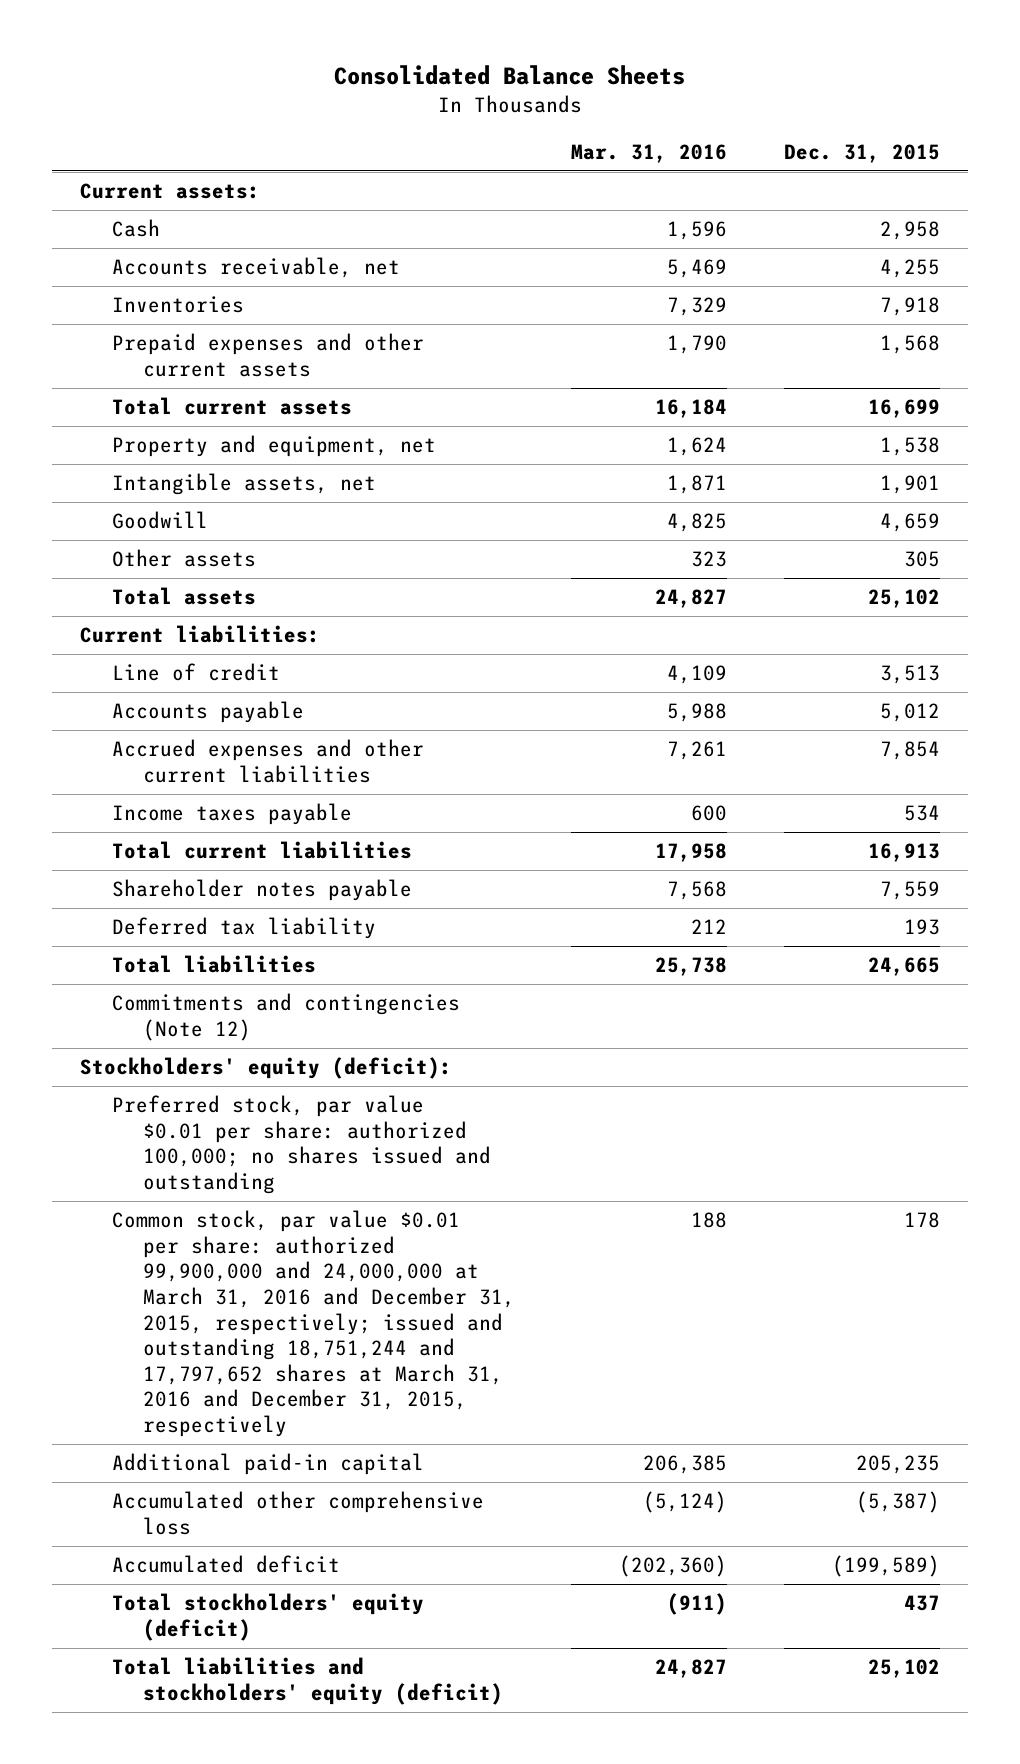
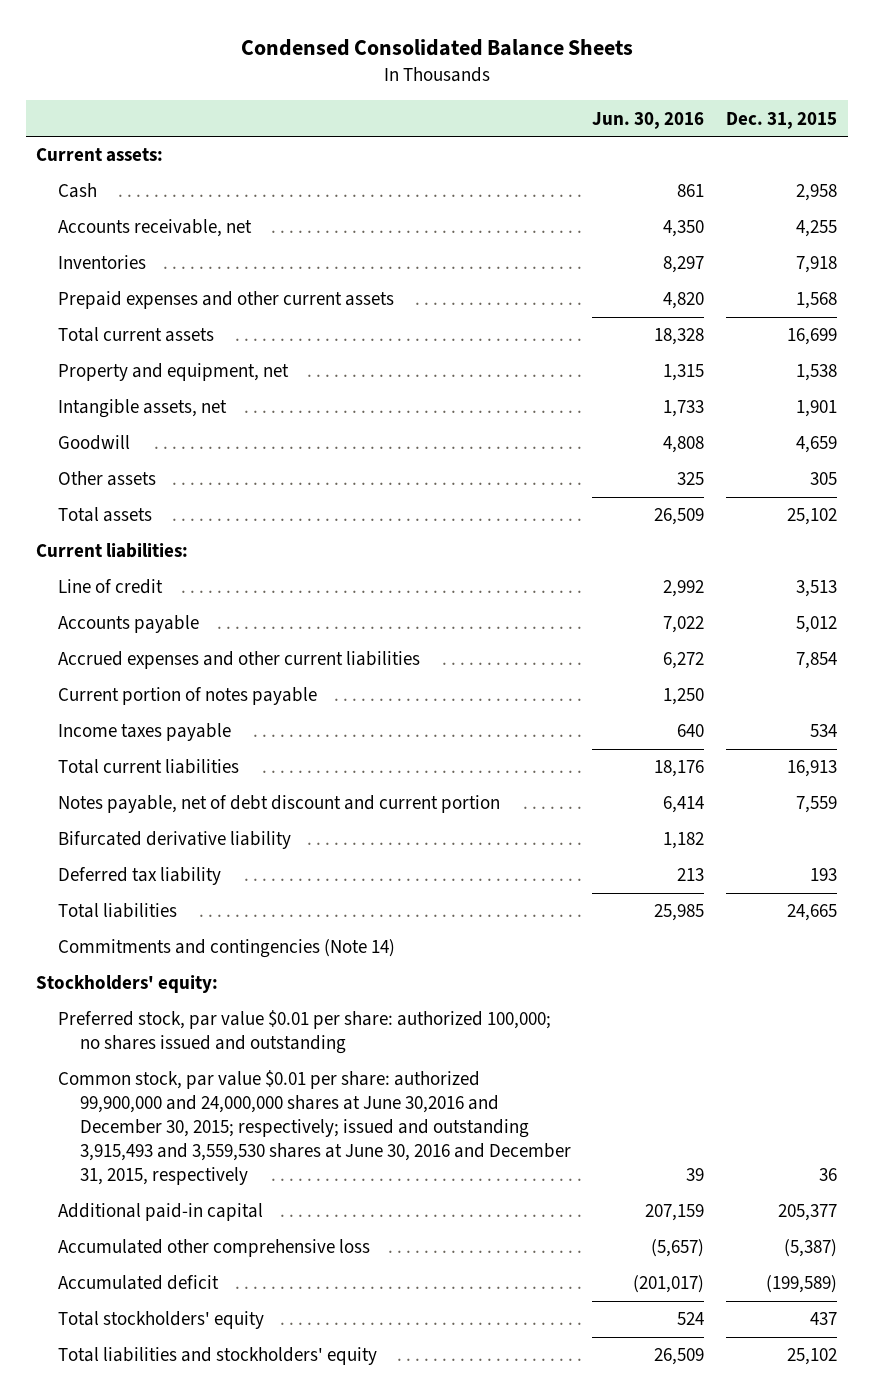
- Consolidated Balance Sheets
+ Condensed Consolidated Balance Sheets
- | Mar. 31, 2016 | Dec. 31, 2015
+ | Jun. 30, 2016 | Dec. 31, 2015
+ Current portion of notes payable | 1,250 |
- Shareholder notes payable | 7,568 | 7,559
+ Notes payable, net of debt discount and current portion | 6,414 | 7,559
+ Bifurcated derivative liability | 1,182 |
- Commitments and contingencies (Note 12)
- Stockholders' equity (deficit):
+ Commitments and contingencies (Note 14)
+ Stockholders' equity:
- Common stock, par value $0.01 per share: authorized 99,900,000 and 24,000,000 at March 31, 2016 and December 31, 2015, respectively; issued and outstanding 18,751,244 and 17,797,652 shares at March 31, 2016 and December 31, 2015, respectively | 188 | 178
- Additional paid-in capital | 206,385 | 205,235
+ Common stock, par value $0.01 per share: authorized 99,900,000 and 24,000,000 shares at June 30,2016 and December 30, 2015; respectively; issued and outstanding 3,915,493 and 3,559,530 shares at June 30, 2016 and December 31, 2015, respectively | 39 | 36
+ Additional paid-in capital | 207,159 | 205,377
- Total stockholders' equity (deficit) | (911) | 437
- Total liabilities and stockholders' equity (deficit) | 24,827 | 25,102
+ Total stockholders' equity | 524 | 437
+ Total liabilities and stockholders' equity | 26,509 | 25,102

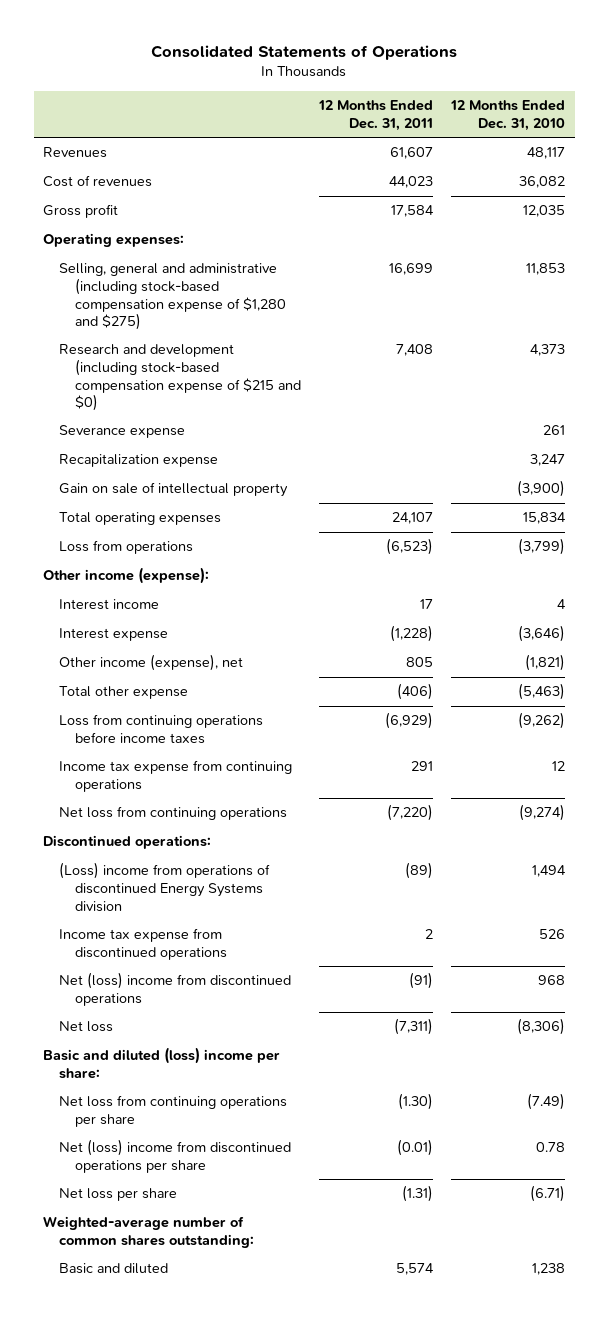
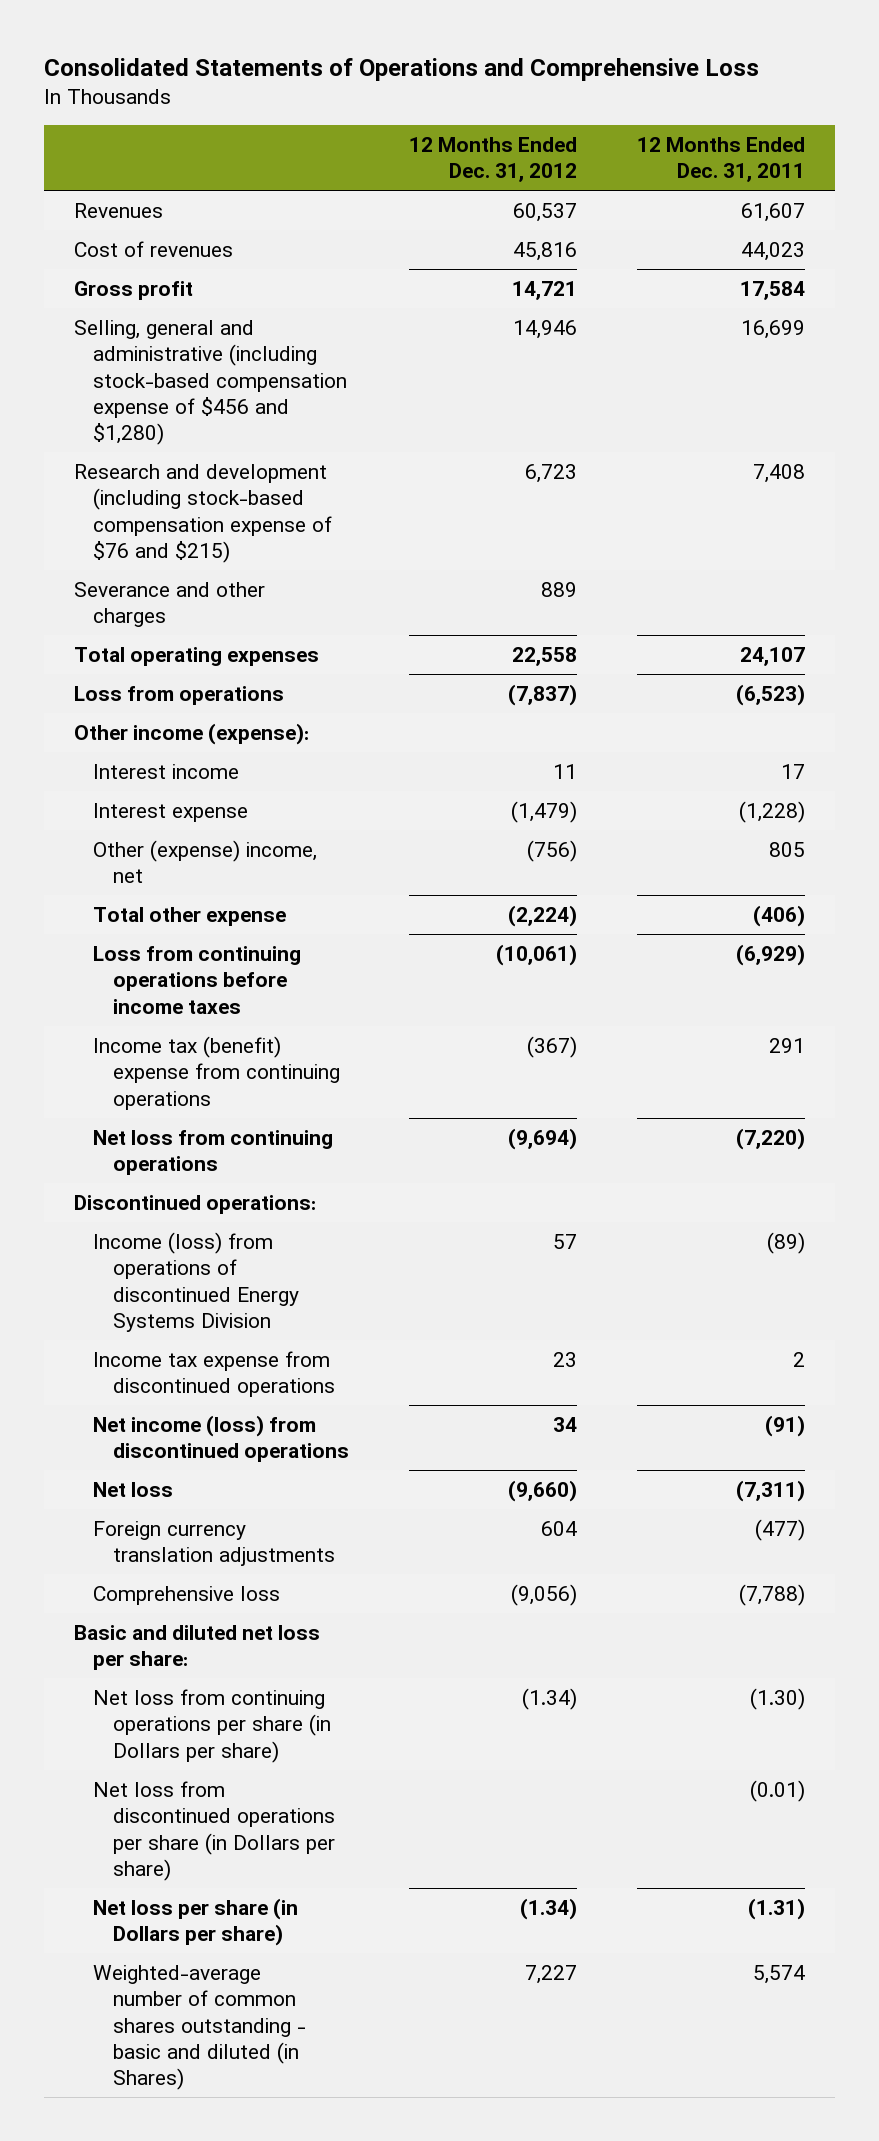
- Consolidated Statements of Operations
+ Consolidated Statements of Operations and Comprehensive Loss
- | 12 Months Ended Dec. 31, 2011 | 12 Months Ended Dec. 31, 2010
+ | 12 Months Ended Dec. 31, 2012 | 12 Months Ended Dec. 31, 2011
- Operating expenses:
- Selling, general and administrative (including stock-based compensation expense of $1,280 and $275) | 16,699 | 11,853
- Research and development (including stock-based compensation expense of $215 and $0) | 7,408 | 4,373
- Severance expense | | 261
- Recapitalization expense | | 3,247
- Gain on sale of intellectual property | | (3,900)
+ Selling, general and administrative (including stock-based compensation expense of $456 and $1,280) | 14,946 | 16,699
+ Research and development (including stock-based compensation expense of $76 and $215) | 6,723 | 7,408
+ Severance and other charges | 889 |
- Other income (expense), net | 805 | (1,821)
+ Other (expense) income, net | (756) | 805
- Income tax expense from continuing operations | 291 | 12
+ Income tax (benefit) expense from continuing operations | (367) | 291
- (Loss) income from operations of discontinued Energy Systems division | (89) | 1,494
+ Income (loss) from operations of discontinued Energy Systems Division | 57 | (89)
- Net (loss) income from discontinued operations | (91) | 968
+ Net income (loss) from discontinued operations | 34 | (91)
- Basic and diluted (loss) income per share:
- Net loss from continuing operations per share | (1.30) | (7.49)
- Net (loss) income from discontinued operations per share | (0.01) | 0.78
- Net loss per share | (1.31) | (6.71)
- Weighted-average number of common shares outstanding:
- Basic and diluted | 5,574 | 1,238
+ Foreign currency translation adjustments | 604 | (477)
+ Comprehensive loss | (9,056) | (7,788)
+ Basic and diluted net loss per share:
+ Net loss from continuing operations per share (in Dollars per share) | (1.34) | (1.30)
+ Net loss from discontinued operations per share (in Dollars per share) | | (0.01)
+ Net loss per share (in Dollars per share) | (1.34) | (1.31)
+ Weighted-average number of common shares outstanding - basic and diluted (in Shares) | 7,227 | 5,574

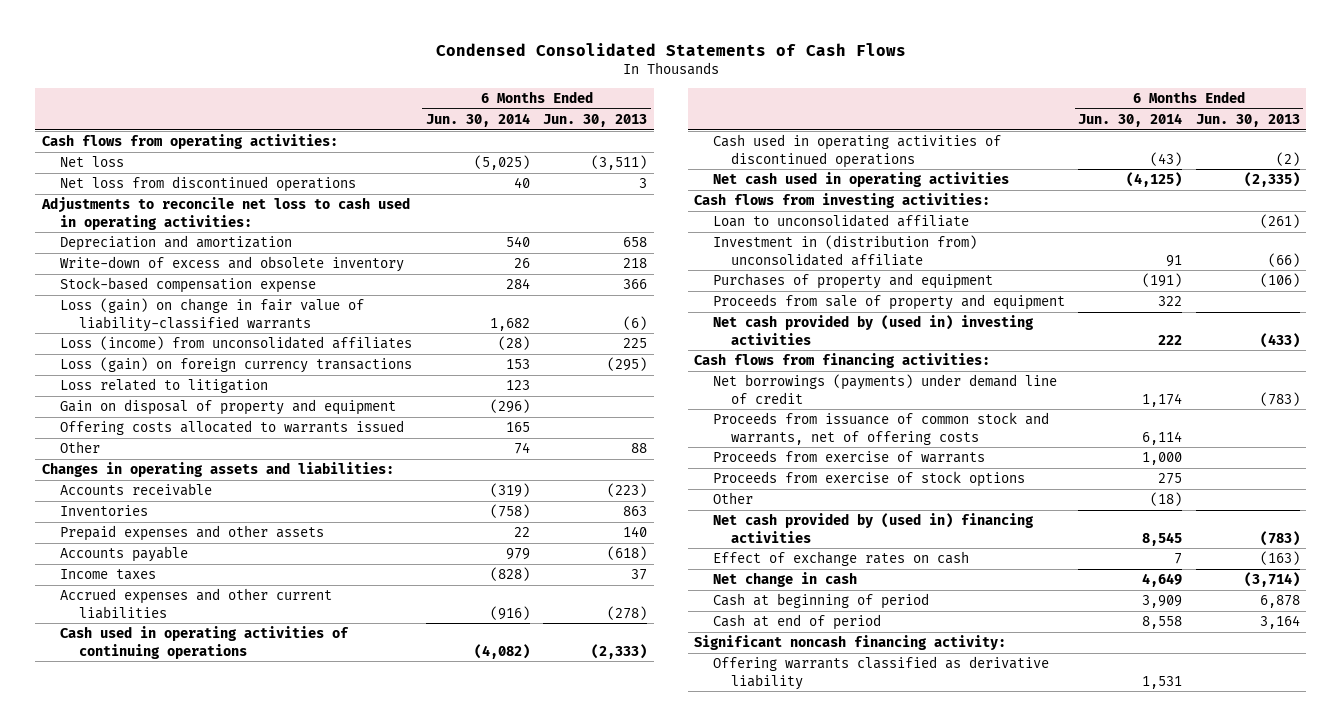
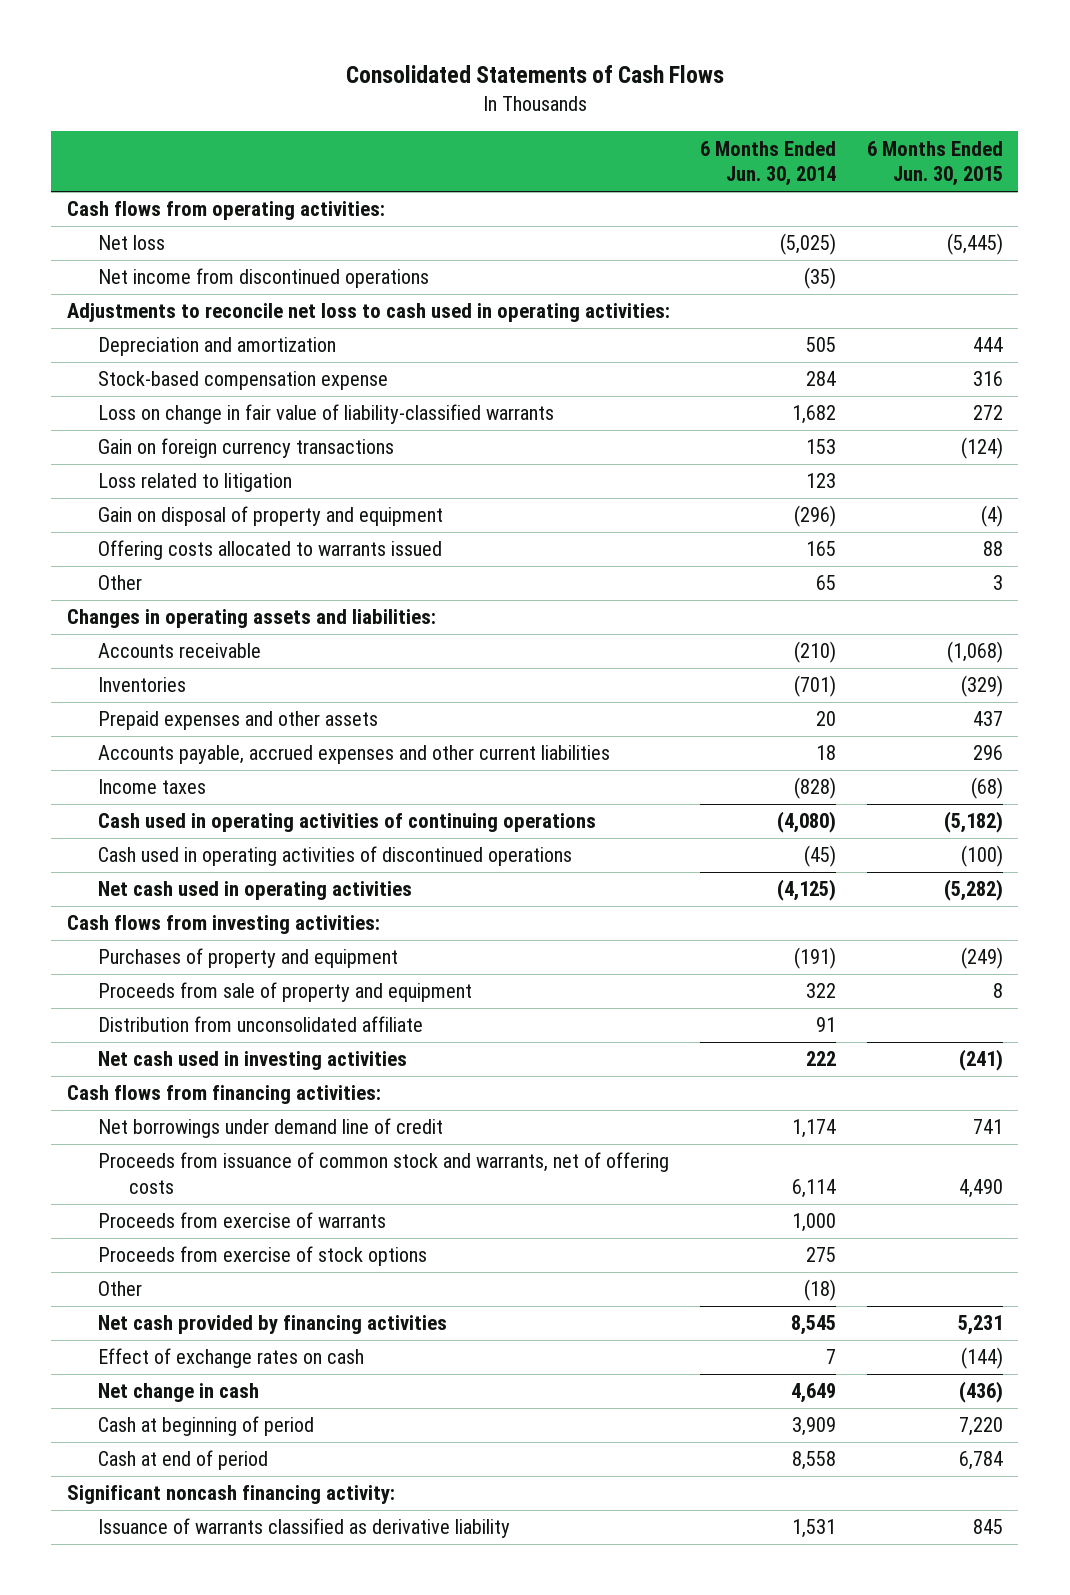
- Condensed Consolidated Statements of Cash Flows
+ Consolidated Statements of Cash Flows
- | 6 Months Ended Jun. 30, 2014 | 6 Months Ended Jun. 30, 2013
+ | 6 Months Ended Jun. 30, 2014 | 6 Months Ended Jun. 30, 2015
- Net loss from discontinued operations | 40 | 3
+ Net income from discontinued operations | (35) |
- Depreciation and amortization | 540 | 658
- Write-down of excess and obsolete inventory | 26 | 218
+ Depreciation and amortization | 505 | 444
- Loss (gain) on change in fair value of liability-classified warrants | 1,682 | (6)
- Loss (income) from unconsolidated affiliates | (28) | 225
- Loss (gain) on foreign currency transactions | 153 | (295)
+ Loss on change in fair value of liability-classified warrants | 1,682 | 272
+ Gain on foreign currency transactions | 153 | (124)
- Other | 74 | 88
+ Other | 65 | 3
- Accounts receivable | (319) | (223)
- Inventories | (758) | 863
- Prepaid expenses and other assets | 22 | 140
- Accounts payable | 979 | (618)
+ Accounts receivable | (210) | (1,068)
+ Inventories | (701) | (329)
+ Prepaid expenses and other assets | 20 | 437
+ Accounts payable, accrued expenses and other current liabilities | 18 | 296
- Accrued expenses and other current liabilities | (916) | (278)
- Cash used in operating activities of continuing operations | (4,082) | (2,333)
- Cash used in operating activities of discontinued operations | (43) | (2)
+ Cash used in operating activities of continuing operations | (4,080) | (5,182)
+ Cash used in operating activities of discontinued operations | (45) | (100)
- Loan to unconsolidated affiliate | | (261)
- Investment in (distribution from) unconsolidated affiliate | 91 | (66)
- Net cash provided by (used in) investing activities | 222 | (433)
+ Distribution from unconsolidated affiliate | 91 |
+ Net cash used in investing activities | 222 | (241)
- Net borrowings (payments) under demand line of credit | 1,174 | (783)
+ Net borrowings under demand line of credit | 1,174 | 741
- Net cash provided by (used in) financing activities | 8,545 | (783)
+ Net cash provided by financing activities | 8,545 | 5,231
- Offering warrants classified as derivative liability | 1,531 |
+ Issuance of warrants classified as derivative liability | 1,531 | 845

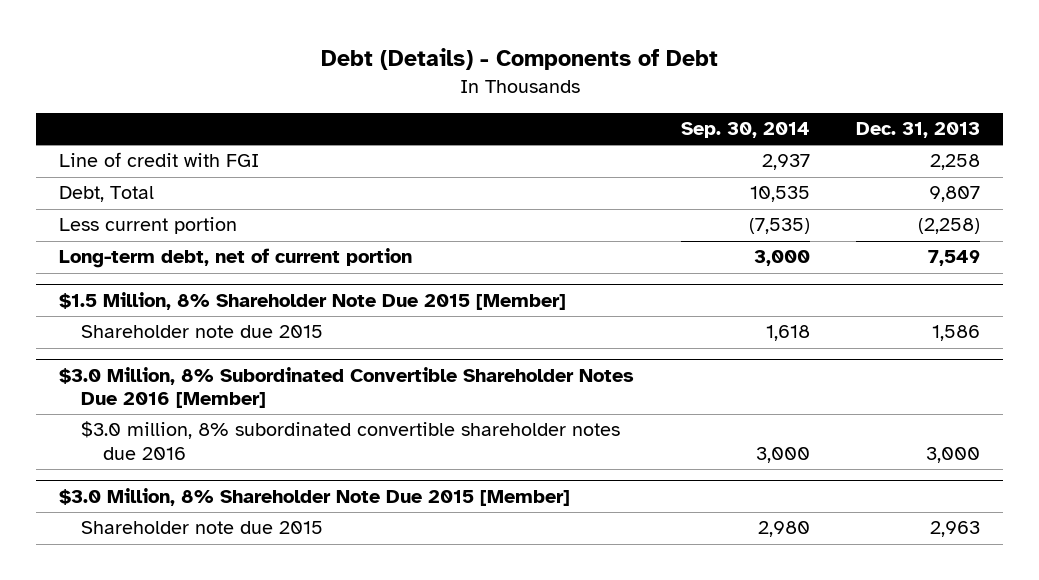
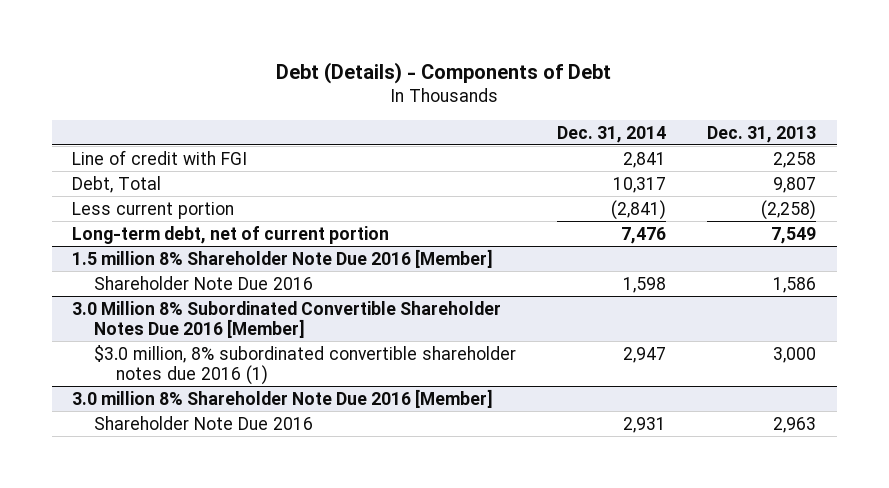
- | Sep. 30, 2014 | Dec. 31, 2013
+ | Dec. 31, 2014 | Dec. 31, 2013
- $1.5 Million, 8% Shareholder Note Due 2015 [Member]
- Shareholder note due 2015 | 1,618 | 1,586
- $3.0 Million, 8% Subordinated Convertible Shareholder Notes Due 2016 [Member]
- $3.0 million, 8% subordinated convertible shareholder notes due 2016 | 3,000 | 3,000
- $3.0 Million, 8% Shareholder Note Due 2015 [Member]
- Shareholder note due 2015 | 2,980 | 2,963
+ 1.5 million 8% Shareholder Note Due 2016 [Member]
+ Shareholder Note Due 2016 | 1,598 | 1,586
+ 3.0 Million 8% Subordinated Convertible Shareholder Notes Due 2016 [Member]
+ $3.0 million, 8% subordinated convertible shareholder notes due 2016 (1) | 2,947 | 3,000
+ 3.0 million 8% Shareholder Note Due 2016 [Member]
+ Shareholder Note Due 2016 | 2,931 | 2,963

